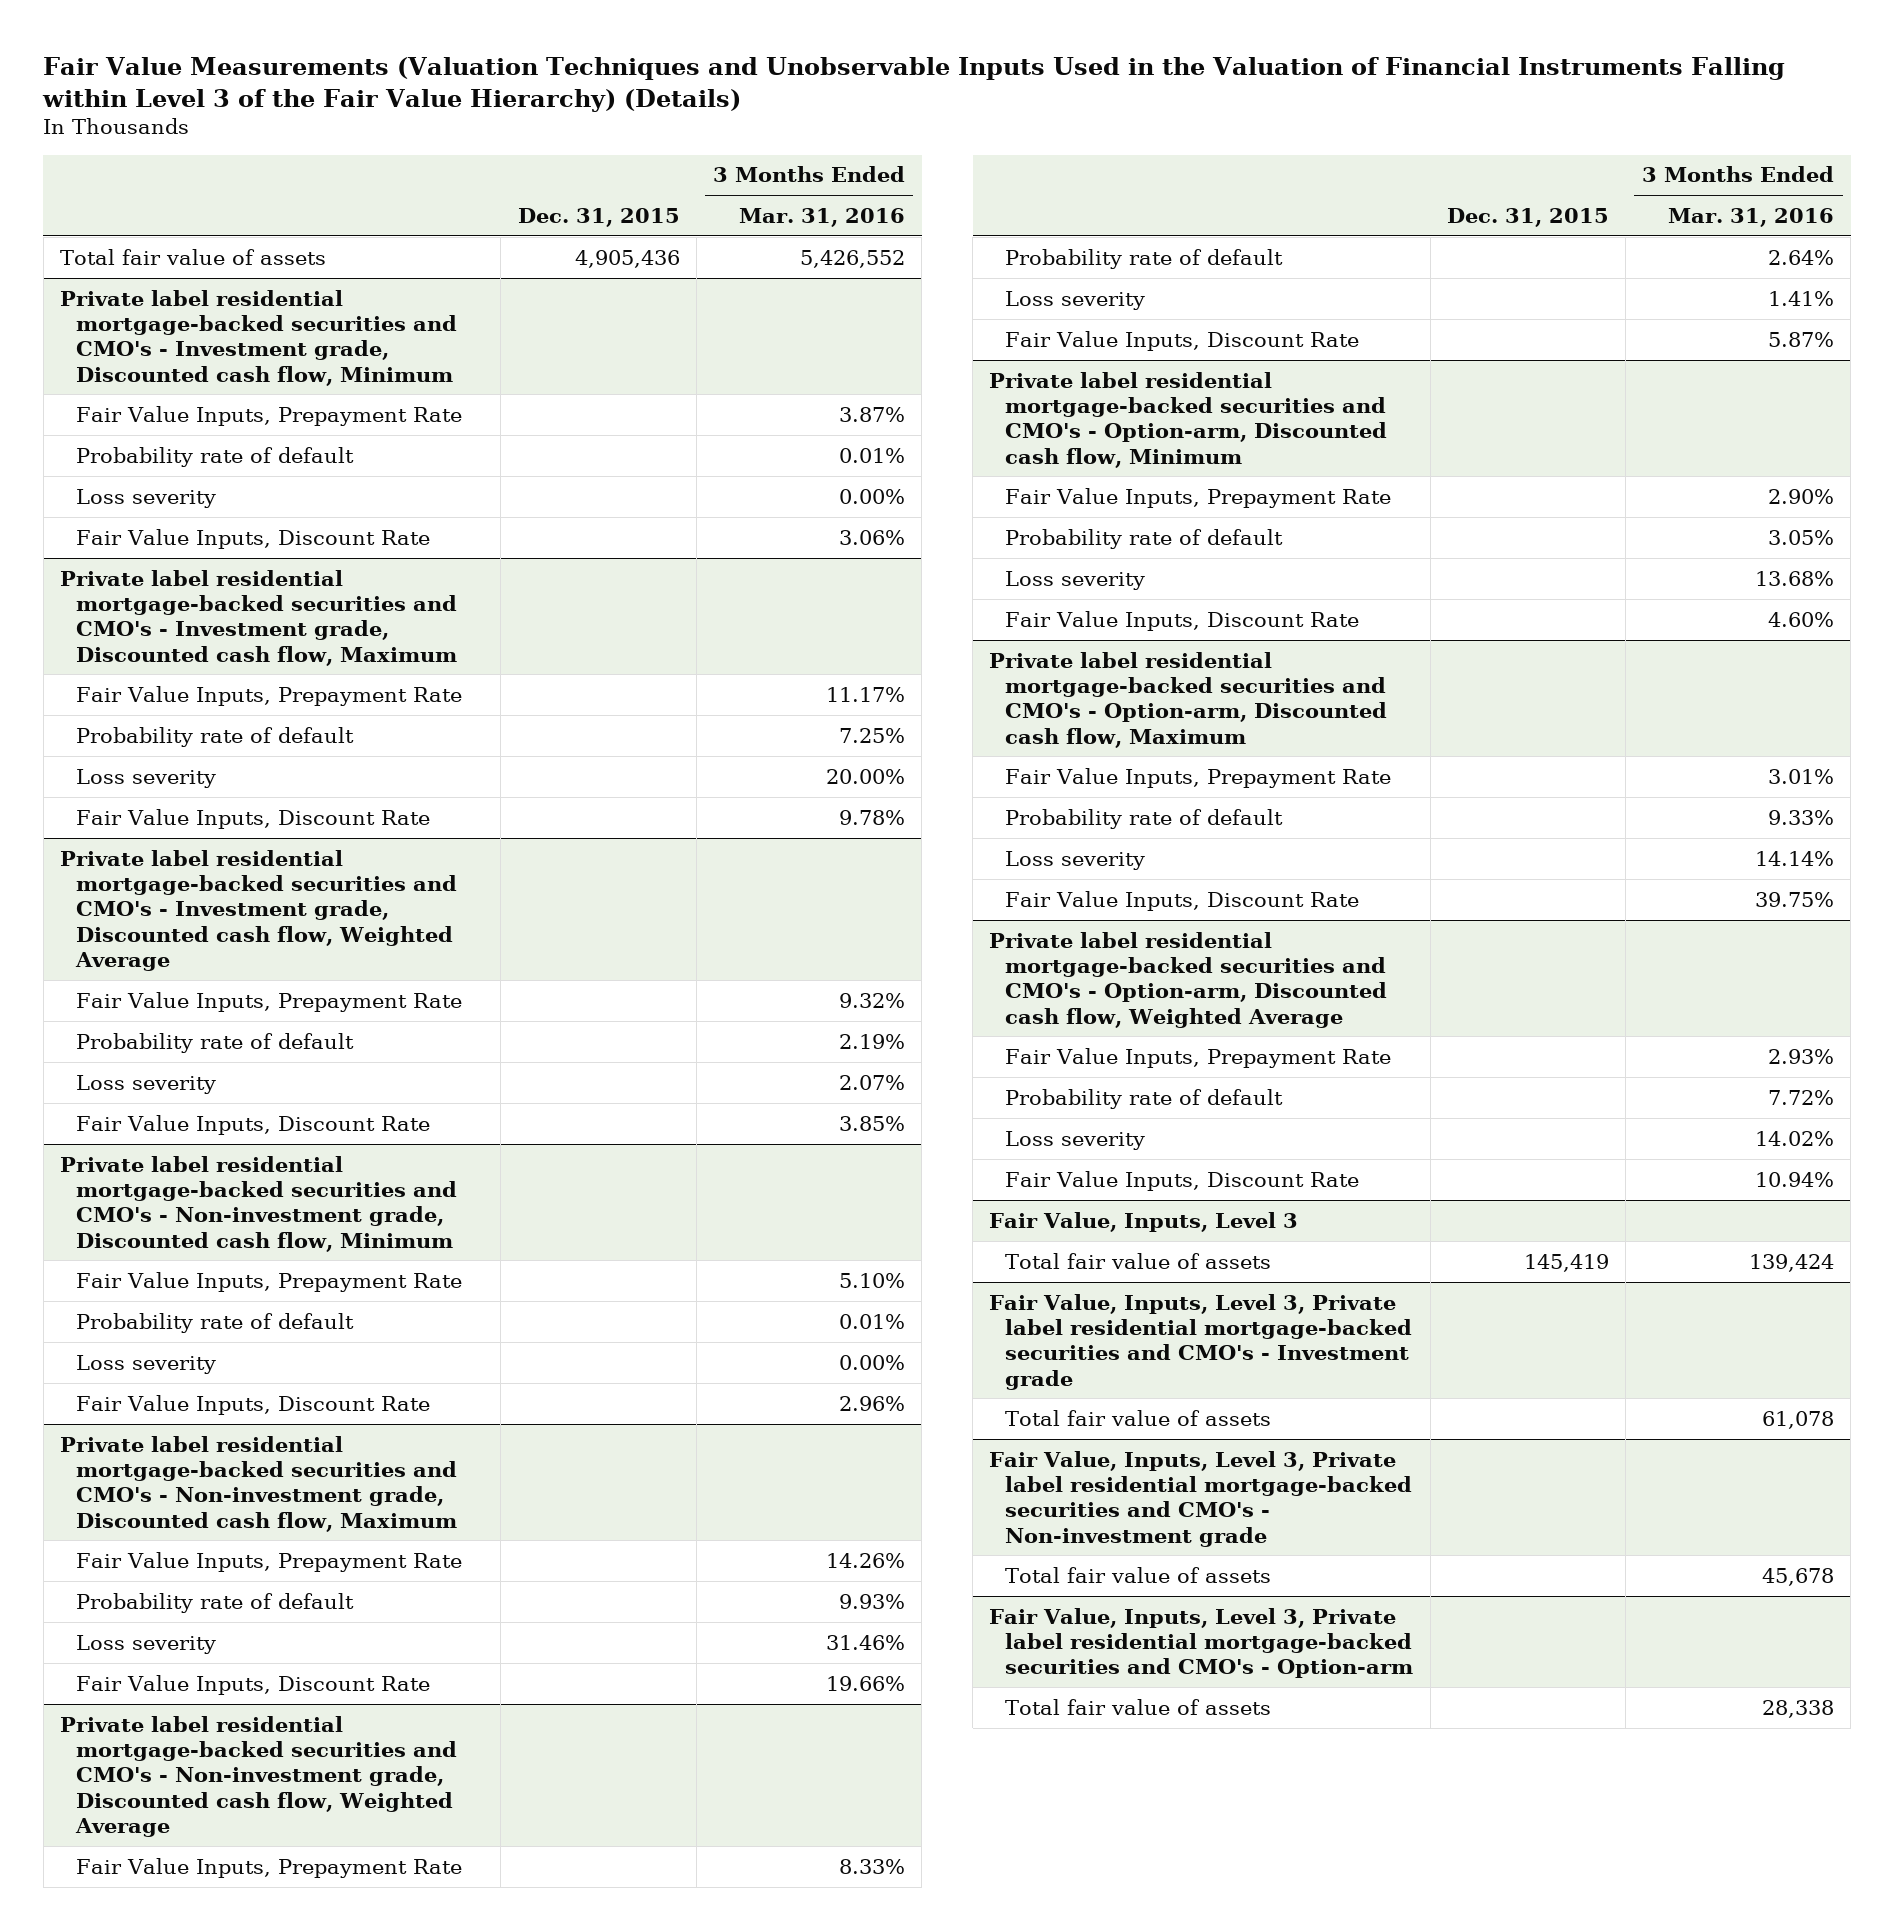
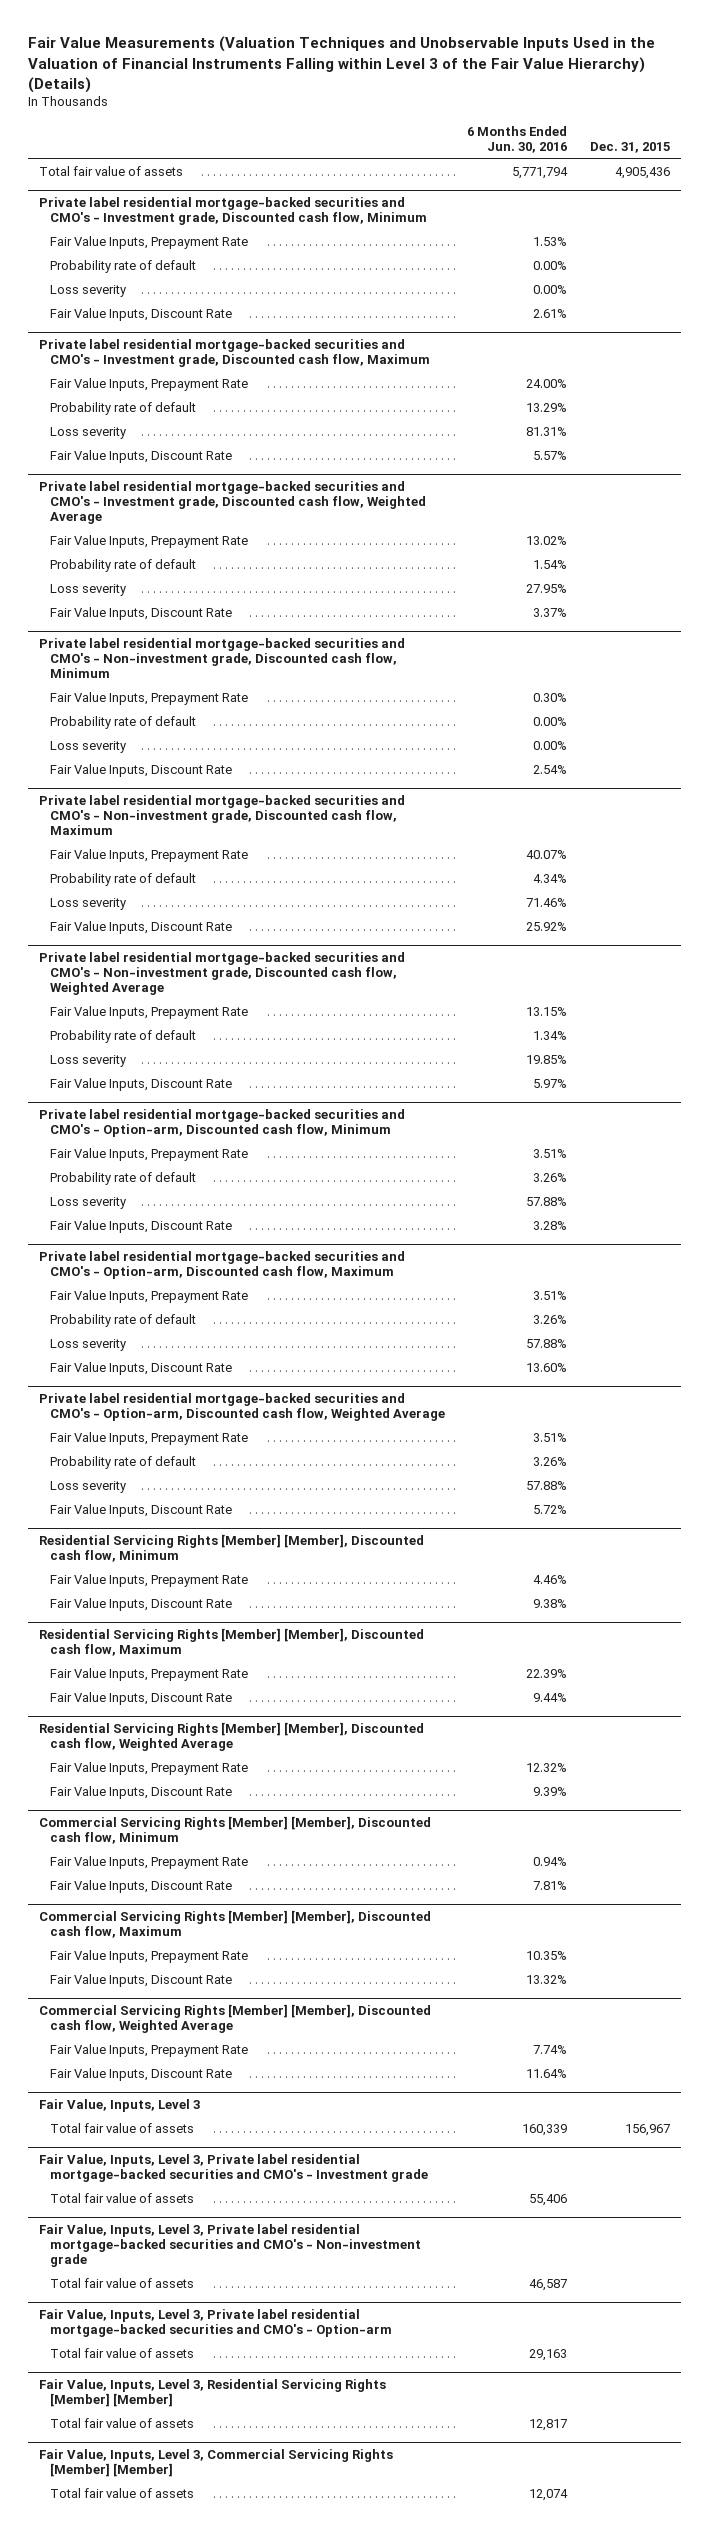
- | Dec. 31, 2015 | 3 Months Ended Mar. 31, 2016
+ | 6 Months Ended Jun. 30, 2016 | Dec. 31, 2015
+ Residential Servicing Rights [Member] [Member], Discounted cash flow, Minimum
+ Fair Value Inputs, Prepayment Rate | 4.46% |
+ Fair Value Inputs, Discount Rate | 9.38% |
+ Residential Servicing Rights [Member] [Member], Discounted cash flow, Maximum
+ Fair Value Inputs, Prepayment Rate | 22.39% |
+ Fair Value Inputs, Discount Rate | 9.44% |
+ Residential Servicing Rights [Member] [Member], Discounted cash flow, Weighted Average
+ Fair Value Inputs, Prepayment Rate | 12.32% |
+ Fair Value Inputs, Discount Rate | 9.39% |
+ Commercial Servicing Rights [Member] [Member], Discounted cash flow, Minimum
+ Fair Value Inputs, Prepayment Rate | 0.94% |
+ Fair Value Inputs, Discount Rate | 7.81% |
+ Commercial Servicing Rights [Member] [Member], Discounted cash flow, Maximum
+ Fair Value Inputs, Prepayment Rate | 10.35% |
+ Fair Value Inputs, Discount Rate | 13.32% |
+ Commercial Servicing Rights [Member] [Member], Discounted cash flow, Weighted Average
+ Fair Value Inputs, Prepayment Rate | 7.74% |
+ Fair Value Inputs, Discount Rate | 11.64% |
@ Fair Value, Inputs, Level 3
- Total fair value of assets | 145,419 | 139,424
+ Total fair value of assets | 160,339 | 156,967
+ Fair Value, Inputs, Level 3, Residential Servicing Rights [Member] [Member]
+ Total fair value of assets | 12,817 |
+ Fair Value, Inputs, Level 3, Commercial Servicing Rights [Member] [Member]
+ Total fair value of assets | 12,074 |

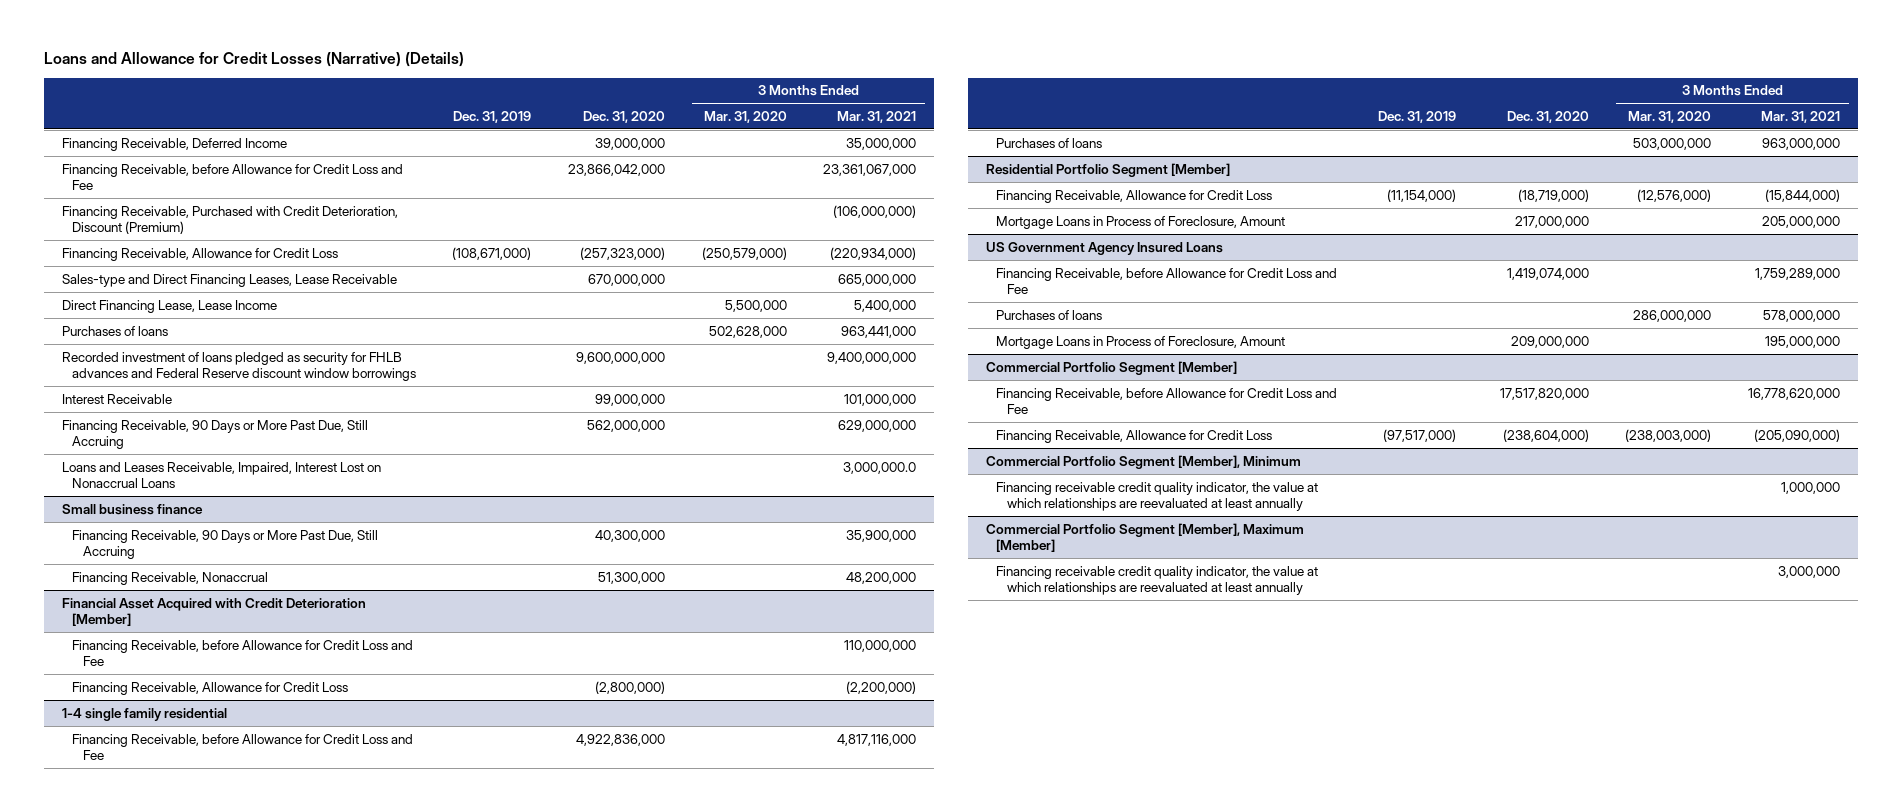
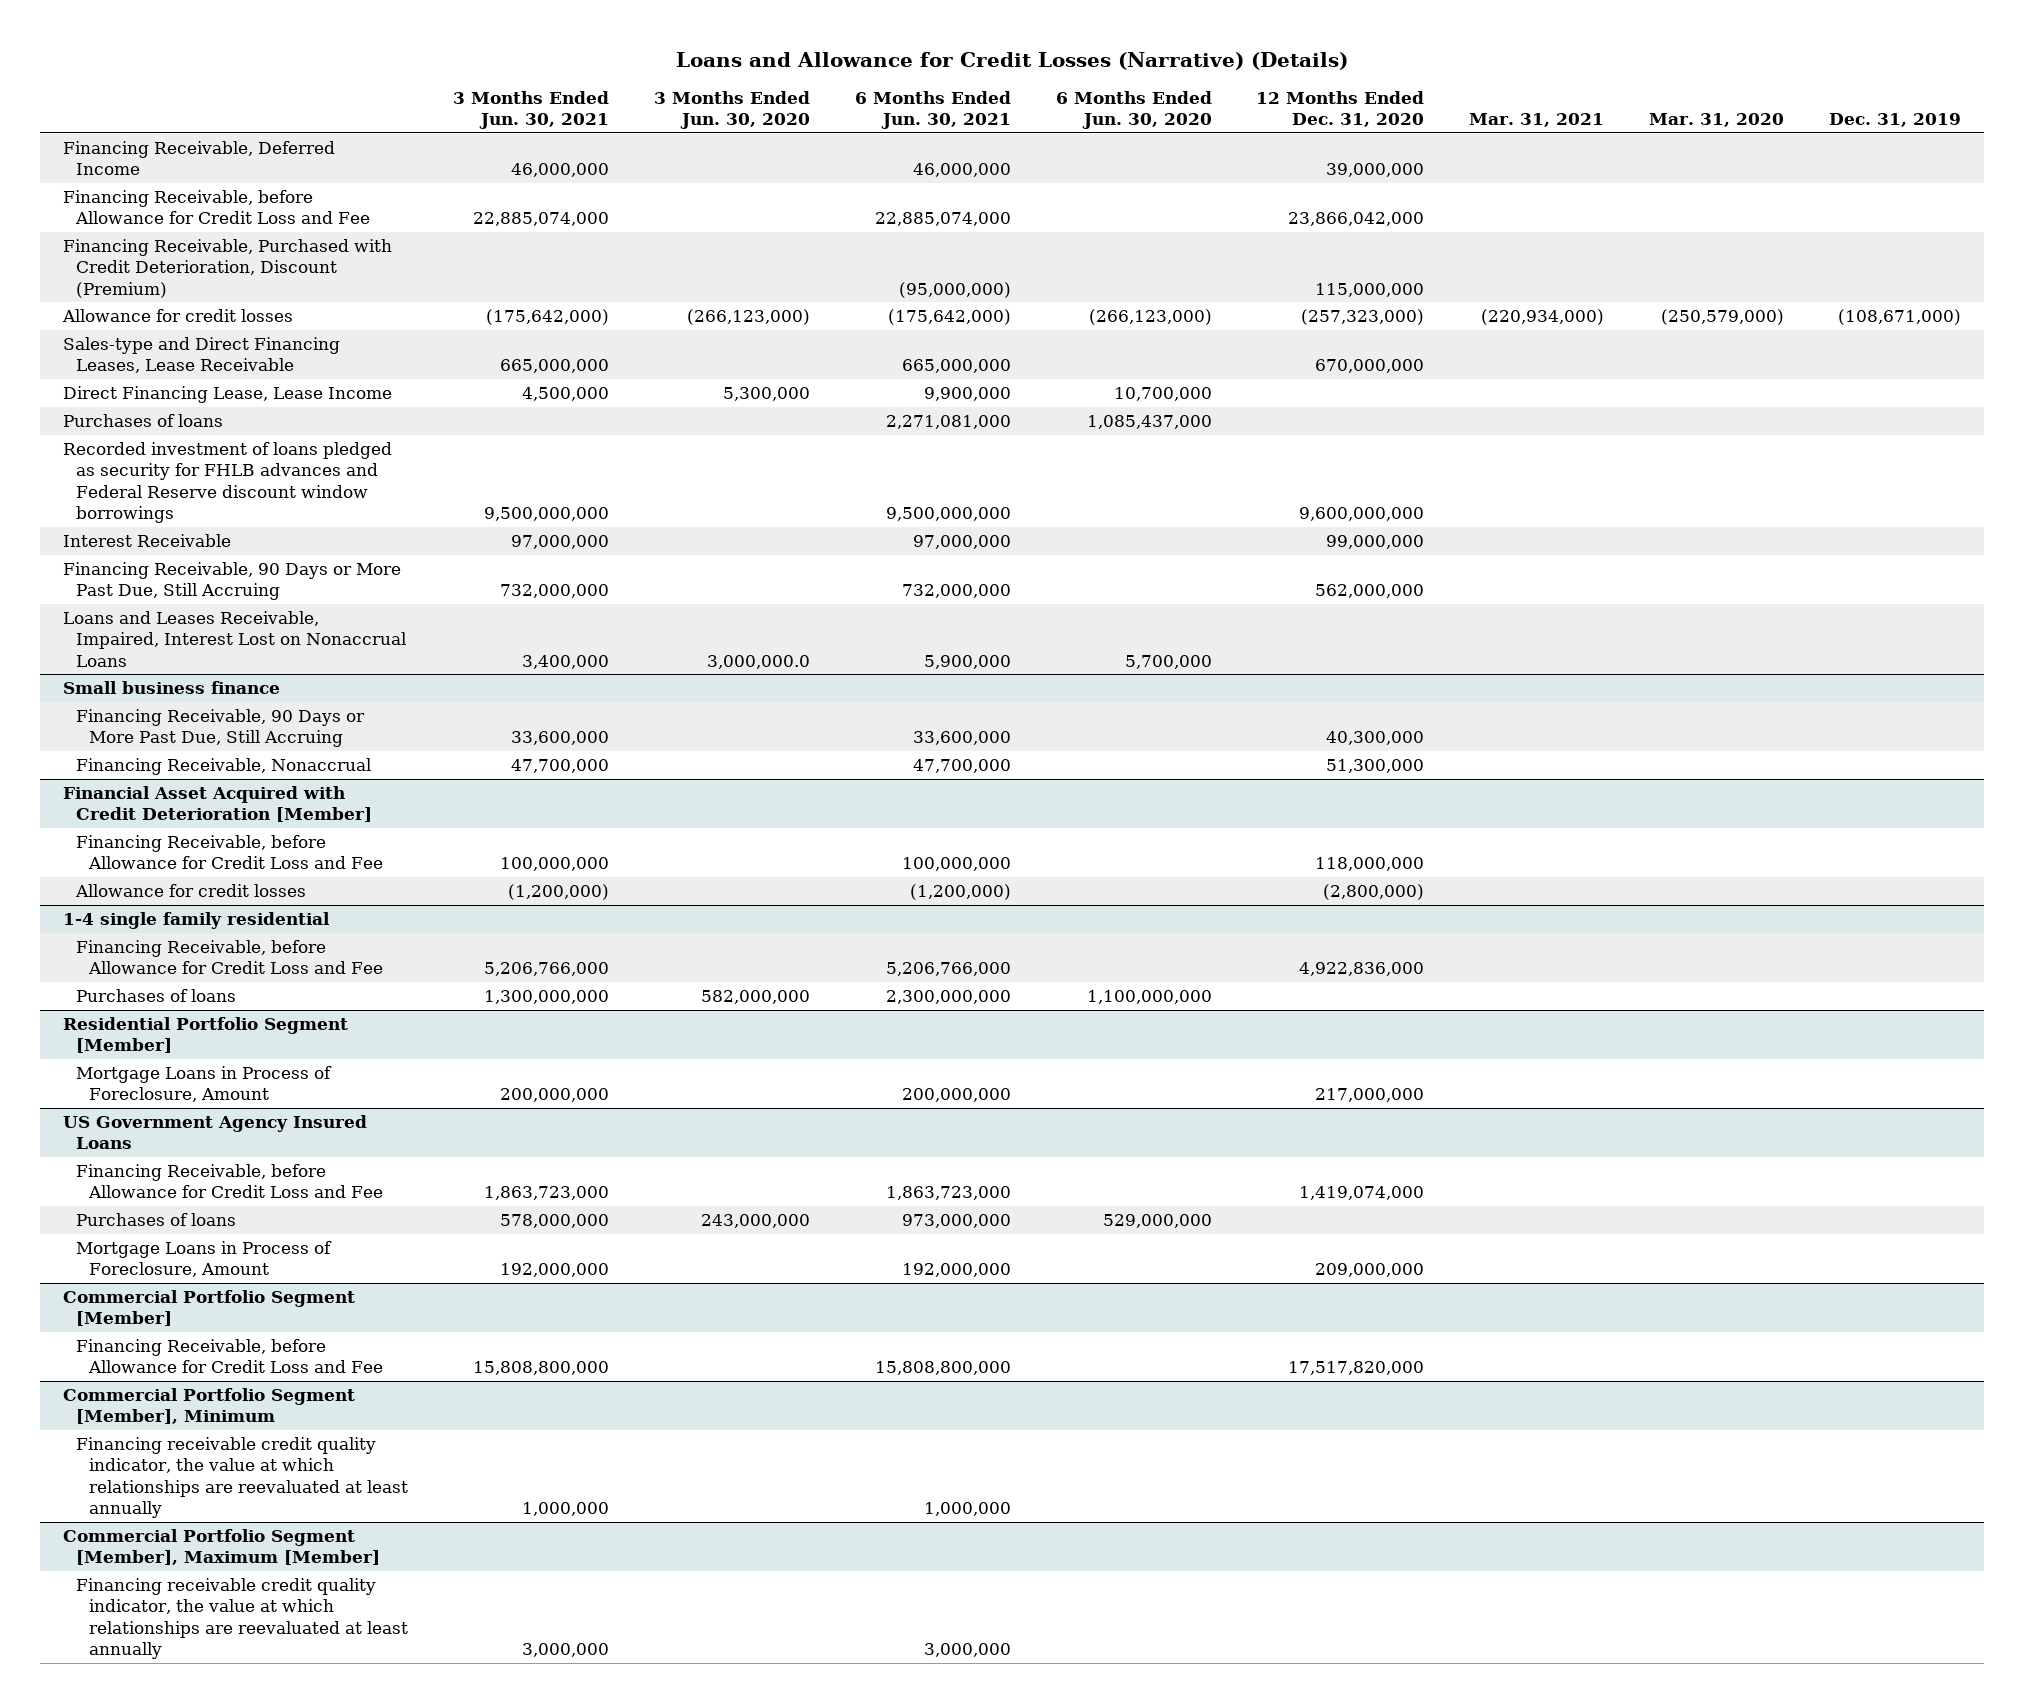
- | Dec. 31, 2019 | Dec. 31, 2020 | 3 Months Ended Mar. 31, 2020 | 3 Months Ended Mar. 31, 2021
+ | 3 Months Ended Jun. 30, 2021 | 3 Months Ended Jun. 30, 2020 | 6 Months Ended Jun. 30, 2021 | 6 Months Ended Jun. 30, 2020 | 12 Months Ended Dec. 31, 2020 | Mar. 31, 2021 | Mar. 31, 2020 | Dec. 31, 2019
- Financing Receivable, Allowance for Credit Loss | (108,671,000) | (257,323,000) | (250,579,000) | (220,934,000)
+ Allowance for credit losses | (175,642,000) | (266,123,000) | (175,642,000) | (266,123,000) | (257,323,000) | (220,934,000) | (250,579,000) | (108,671,000)
@ Financial Asset Acquired with Credit Deterioration [Member]
- Financing Receivable, Allowance for Credit Loss | | (2,800,000) | | (2,200,000)
+ Allowance for credit losses | (1,200,000) | | (1,200,000) | | (2,800,000) | | |
@ Residential Portfolio Segment [Member]
- Financing Receivable, Allowance for Credit Loss | (11,154,000) | (18,719,000) | (12,576,000) | (15,844,000)
@ Commercial Portfolio Segment [Member]
- Financing Receivable, Allowance for Credit Loss | (97,517,000) | (238,604,000) | (238,003,000) | (205,090,000)

